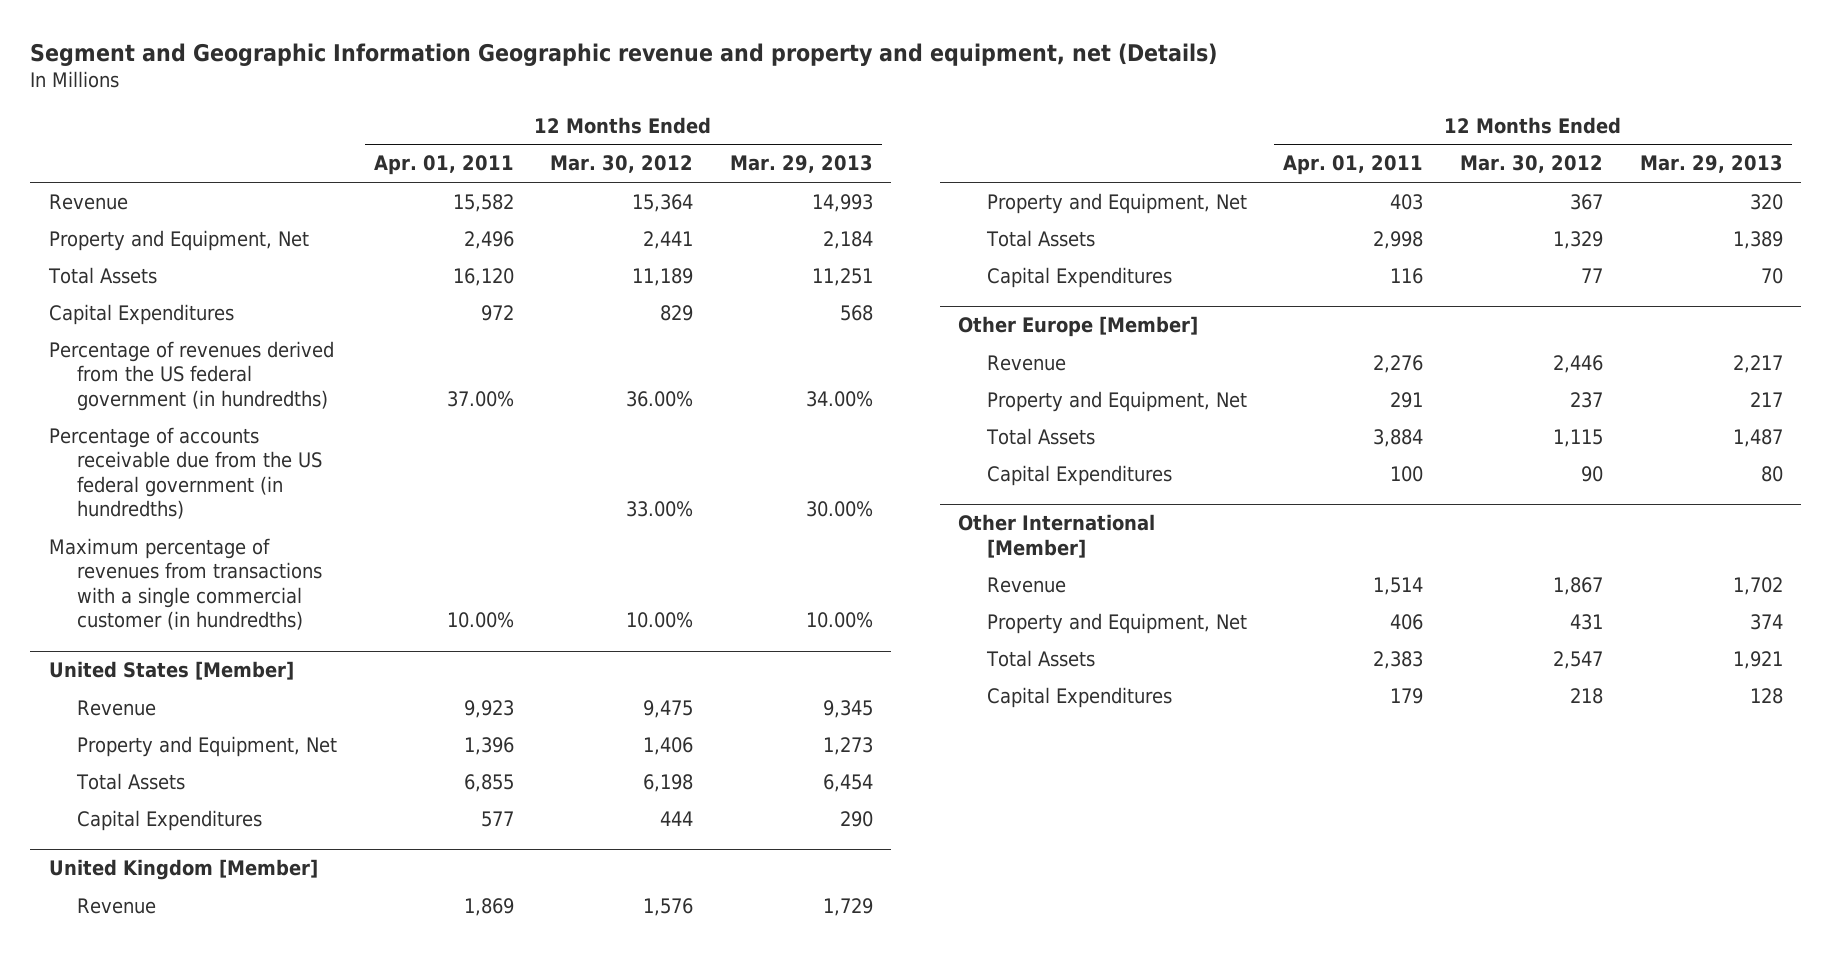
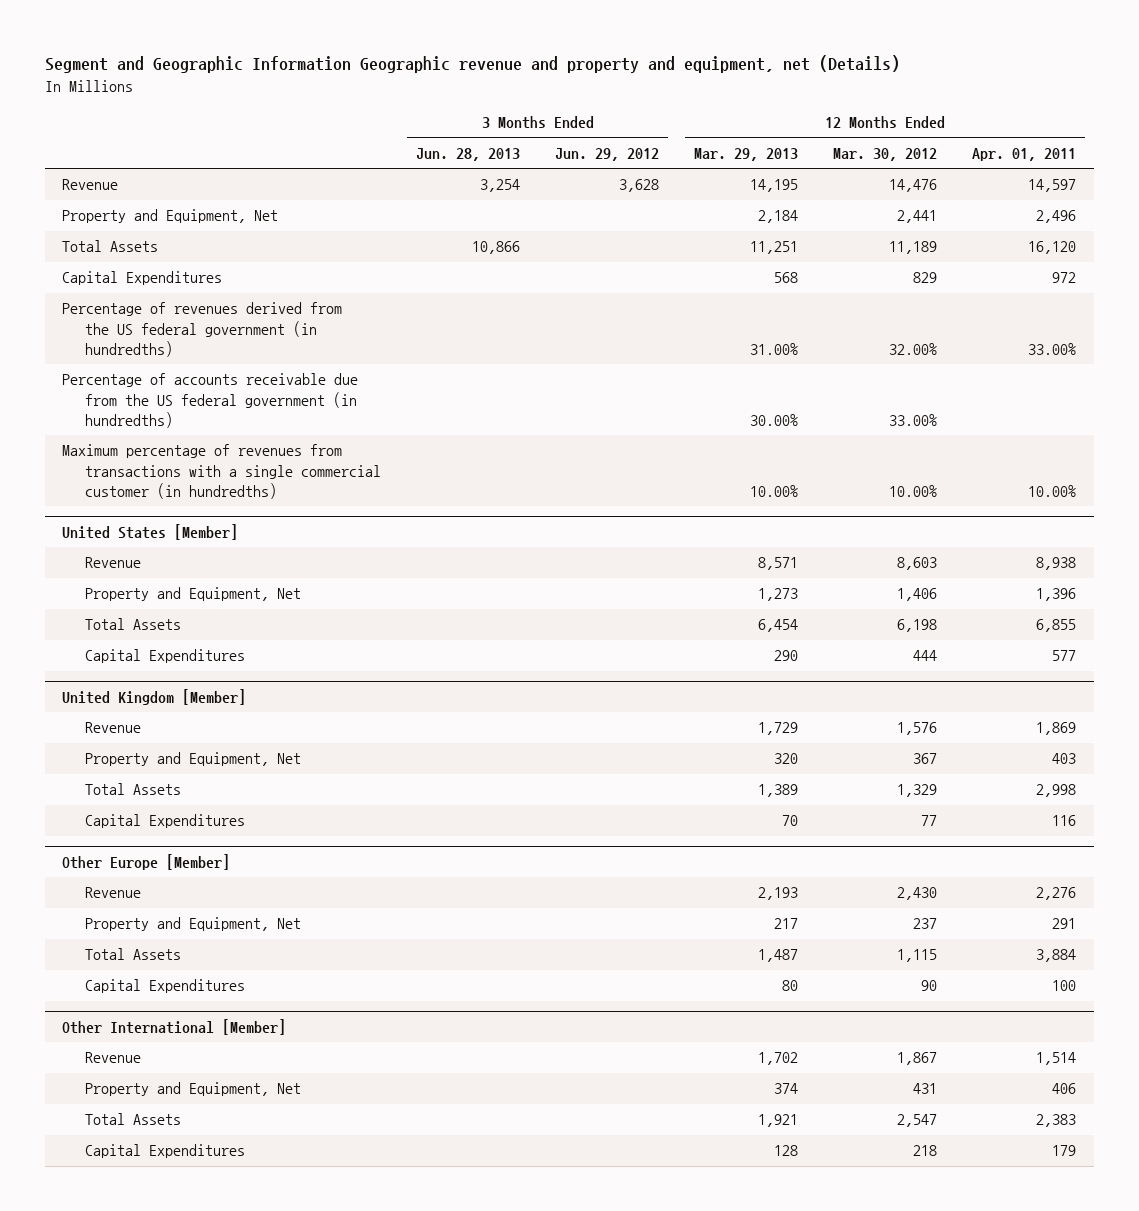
- | 12 Months Ended Apr. 01, 2011 | 12 Months Ended Mar. 30, 2012 | 12 Months Ended Mar. 29, 2013
+ | 3 Months Ended Jun. 28, 2013 | 3 Months Ended Jun. 29, 2012 | 12 Months Ended Mar. 29, 2013 | 12 Months Ended Mar. 30, 2012 | 12 Months Ended Apr. 01, 2011
- Revenue | 15,582 | 15,364 | 14,993
+ Revenue | 3,254 | 3,628 | 14,195 | 14,476 | 14,597
- Percentage of revenues derived from the US federal government (in hundredths) | 37.00% | 36.00% | 34.00%
+ Percentage of revenues derived from the US federal government (in hundredths) | | | 31.00% | 32.00% | 33.00%
@ United States [Member]
- Revenue | 9,923 | 9,475 | 9,345
+ Revenue | | | 8,571 | 8,603 | 8,938
@ Other Europe [Member]
- Revenue | 2,276 | 2,446 | 2,217
+ Revenue | | | 2,193 | 2,430 | 2,276

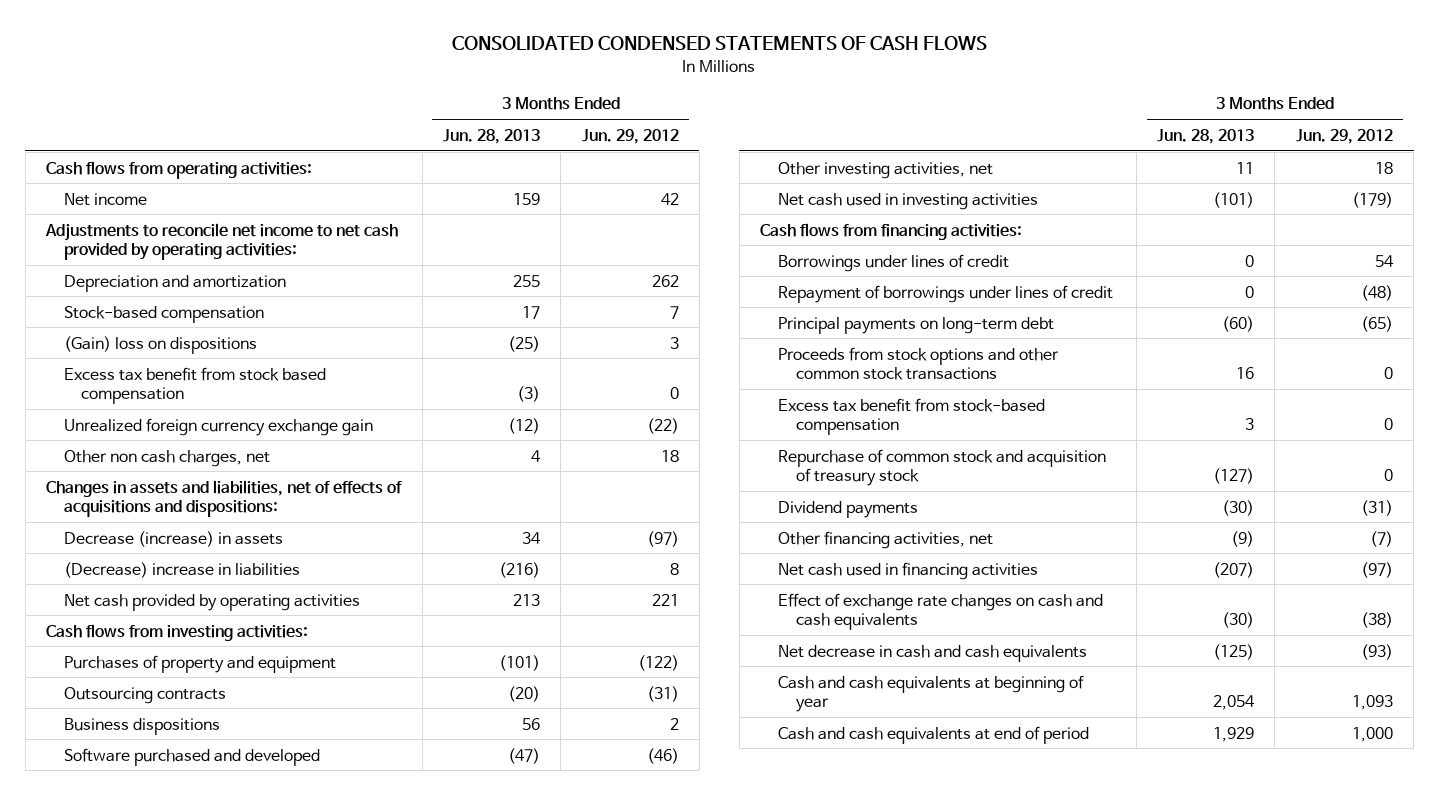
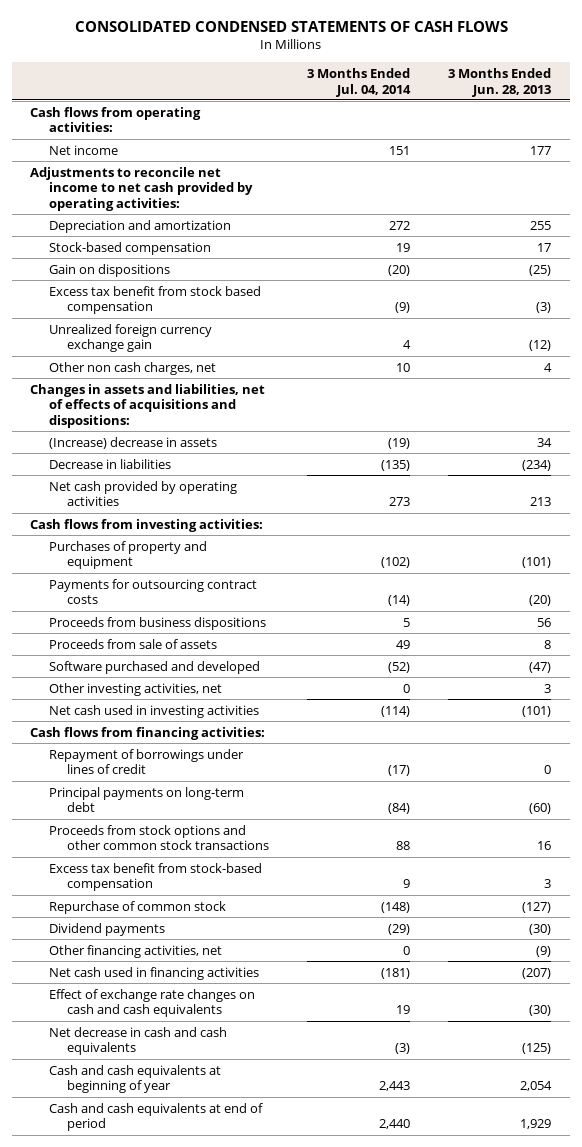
- | 3 Months Ended Jun. 28, 2013 | 3 Months Ended Jun. 29, 2012
+ | 3 Months Ended Jul. 04, 2014 | 3 Months Ended Jun. 28, 2013
- Net income | 159 | 42
+ Net income | 151 | 177
- (Gain) loss on dispositions | (25) | 3
+ Gain on dispositions | (20) | (25)
- Decrease (increase) in assets | 34 | (97)
- (Decrease) increase in liabilities | (216) | 8
+ (Increase) decrease in assets | (19) | 34
+ Decrease in liabilities | (135) | (234)
- Outsourcing contracts | (20) | (31)
- Business dispositions | 56 | 2
+ Payments for outsourcing contract costs | (14) | (20)
+ Proceeds from business dispositions | 5 | 56
+ Proceeds from sale of assets | 49 | 8
- Other investing activities, net | 11 | 18
+ Other investing activities, net | 0 | 3
- Borrowings under lines of credit | 0 | 54
- Repurchase of common stock and acquisition of treasury stock | (127) | 0
+ Repurchase of common stock | (148) | (127)

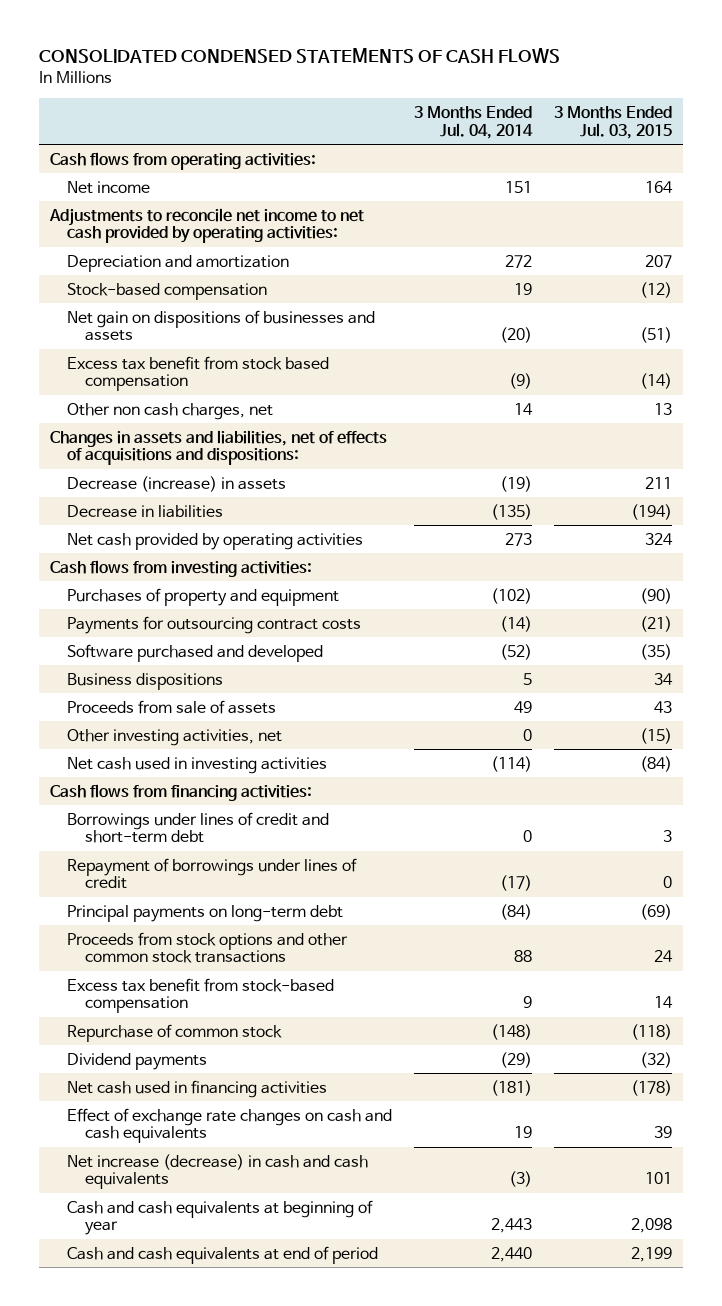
- | 3 Months Ended Jul. 04, 2014 | 3 Months Ended Jun. 28, 2013
+ | 3 Months Ended Jul. 04, 2014 | 3 Months Ended Jul. 03, 2015
- Gain on dispositions | (20) | (25)
+ Net gain on dispositions of businesses and assets | (20) | (51)
- Unrealized foreign currency exchange gain | 4 | (12)
- Other non cash charges, net | 10 | 4
+ Other non cash charges, net | 14 | 13
- (Increase) decrease in assets | (19) | 34
+ Decrease (increase) in assets | (19) | 211
- Proceeds from business dispositions | 5 | 56
+ Business dispositions | 5 | 34
moved down: Proceeds from sale of assets | 49 | 43
+ Borrowings under lines of credit and short-term debt | 0 | 3
- Other financing activities, net | 0 | (9)
- Net decrease in cash and cash equivalents | (3) | (125)
+ Net increase (decrease) in cash and cash equivalents | (3) | 101

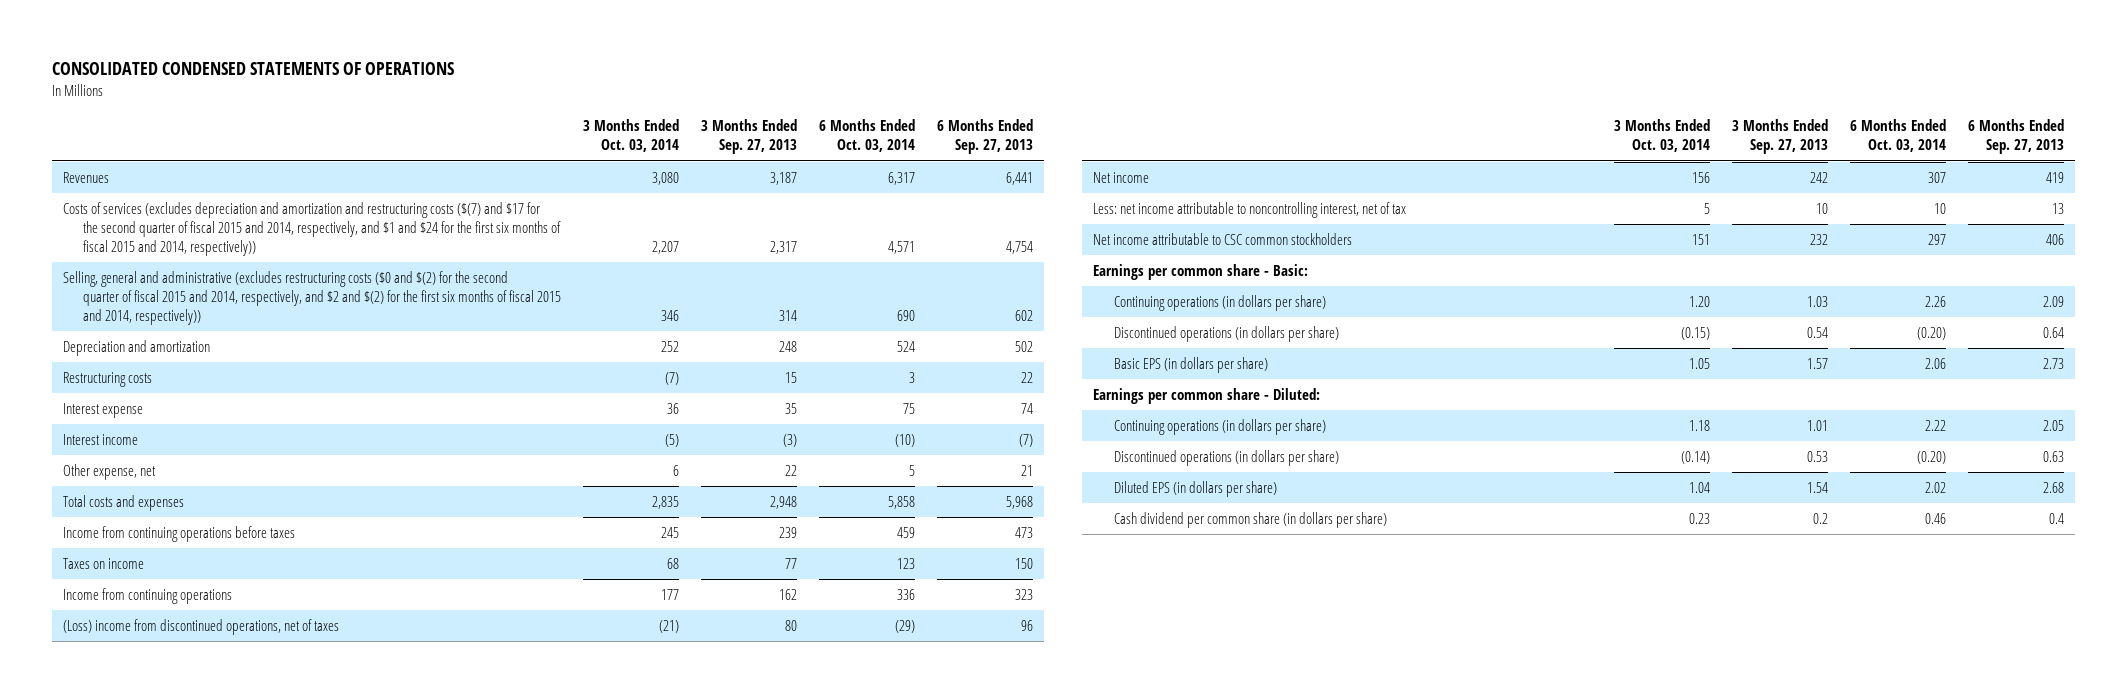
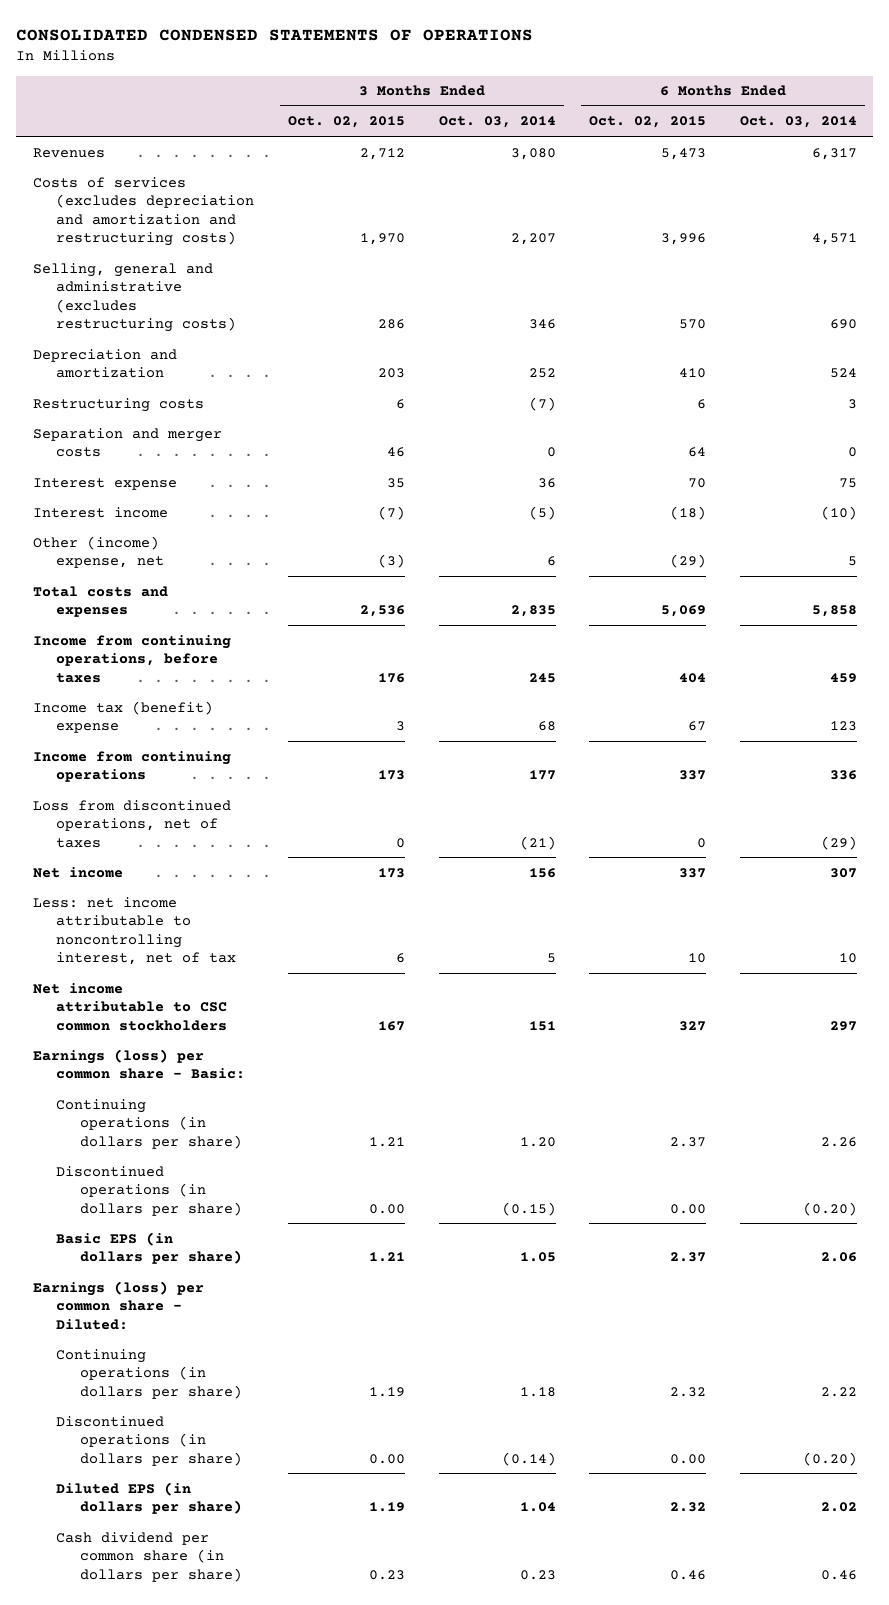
- | 3 Months Ended Oct. 03, 2014 | 3 Months Ended Sep. 27, 2013 | 6 Months Ended Oct. 03, 2014 | 6 Months Ended Sep. 27, 2013
+ | 3 Months Ended Oct. 02, 2015 | 3 Months Ended Oct. 03, 2014 | 6 Months Ended Oct. 02, 2015 | 6 Months Ended Oct. 03, 2014
- Costs of services (excludes depreciation and amortization and restructuring costs ($(7) and $17 for the second quarter of fiscal 2015 and 2014, respectively, and $1 and $24 for the first six months of fiscal 2015 and 2014, respectively)) | 2,207 | 2,317 | 4,571 | 4,754
- Selling, general and administrative (excludes restructuring costs ($0 and $(2) for the second quarter of fiscal 2015 and 2014, respectively, and $2 and $(2) for the first six months of fiscal 2015 and 2014, respectively)) | 346 | 314 | 690 | 602
+ Costs of services (excludes depreciation and amortization and restructuring costs) | 1,970 | 2,207 | 3,996 | 4,571
+ Selling, general and administrative (excludes restructuring costs) | 286 | 346 | 570 | 690
+ Separation and merger costs | 46 | 0 | 64 | 0
- Other expense, net | 6 | 22 | 5 | 21
+ Other (income) expense, net | (3) | 6 | (29) | 5
- Income from continuing operations before taxes | 245 | 239 | 459 | 473
- Taxes on income | 68 | 77 | 123 | 150
+ Income from continuing operations, before taxes | 176 | 245 | 404 | 459
+ Income tax (benefit) expense | 3 | 68 | 67 | 123
- (Loss) income from discontinued operations, net of taxes | (21) | 80 | (29) | 96
+ Loss from discontinued operations, net of taxes | 0 | (21) | 0 | (29)
- Earnings per common share - Basic:
+ Earnings (loss) per common share - Basic:
- Earnings per common share - Diluted:
+ Earnings (loss) per common share - Diluted:

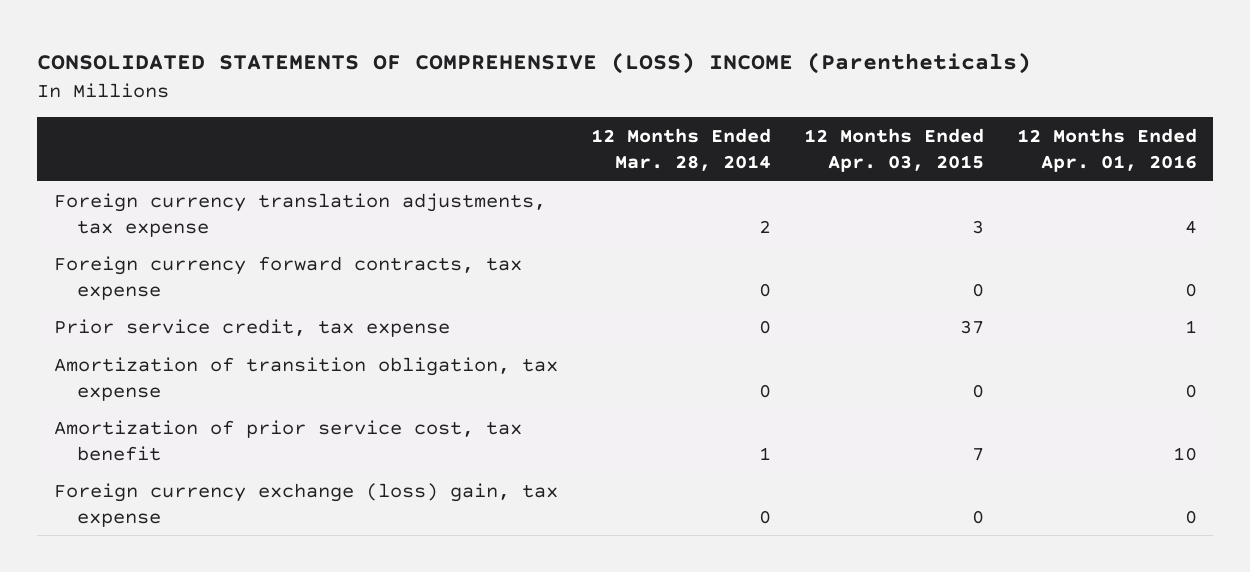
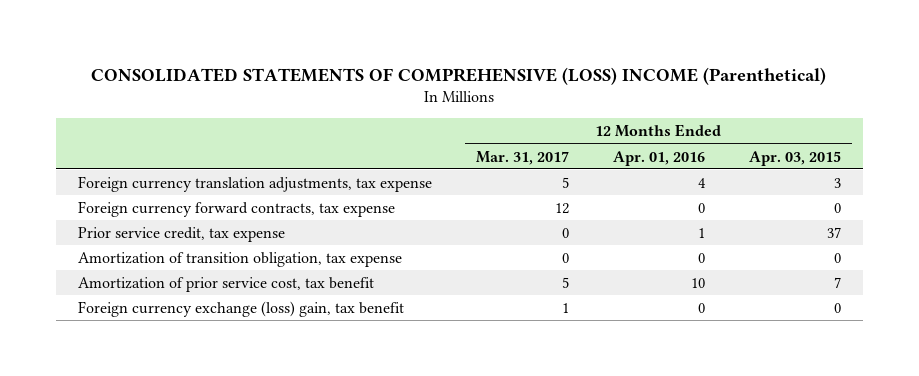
- CONSOLIDATED STATEMENTS OF COMPREHENSIVE (LOSS) INCOME (Parentheticals)
+ CONSOLIDATED STATEMENTS OF COMPREHENSIVE (LOSS) INCOME (Parenthetical)
- | 12 Months Ended Mar. 28, 2014 | 12 Months Ended Apr. 03, 2015 | 12 Months Ended Apr. 01, 2016
+ | 12 Months Ended Mar. 31, 2017 | 12 Months Ended Apr. 01, 2016 | 12 Months Ended Apr. 03, 2015
- Foreign currency exchange (loss) gain, tax expense | 0 | 0 | 0
+ Foreign currency exchange (loss) gain, tax benefit | 1 | 0 | 0

